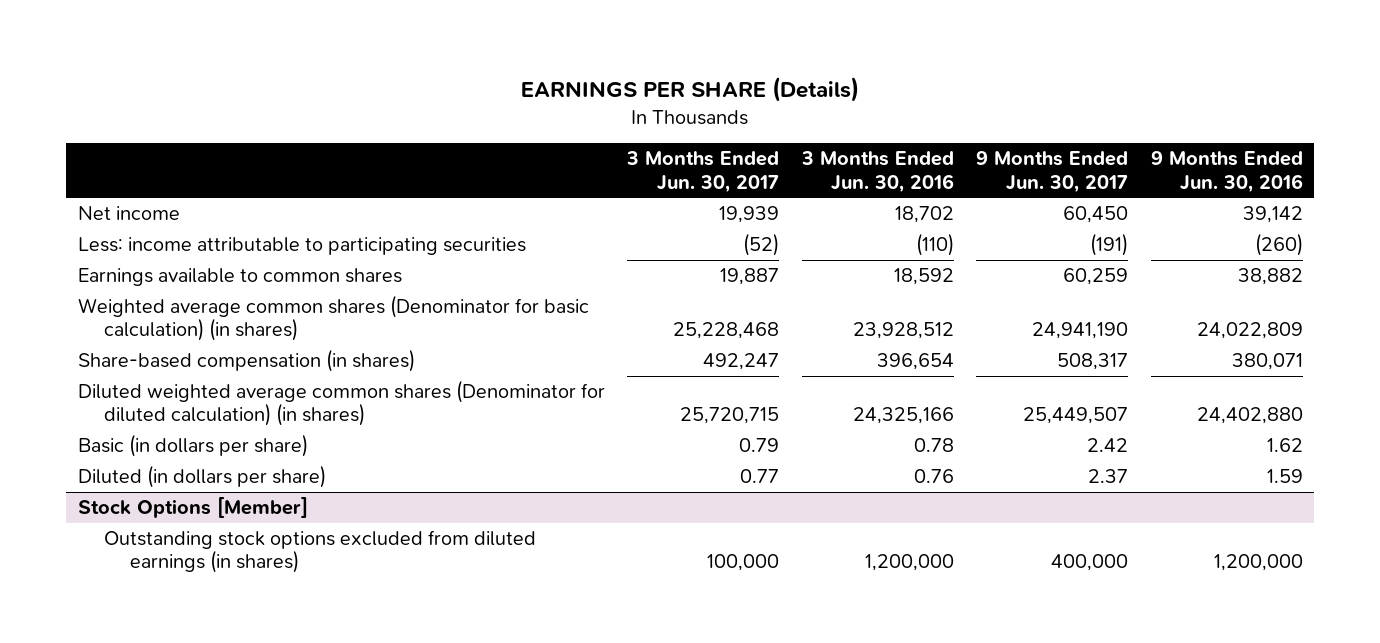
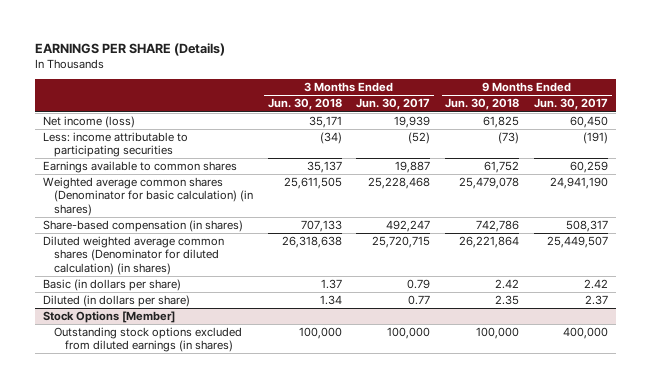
- | 3 Months Ended Jun. 30, 2017 | 3 Months Ended Jun. 30, 2016 | 9 Months Ended Jun. 30, 2017 | 9 Months Ended Jun. 30, 2016
+ | 3 Months Ended Jun. 30, 2018 | 3 Months Ended Jun. 30, 2017 | 9 Months Ended Jun. 30, 2018 | 9 Months Ended Jun. 30, 2017
- Net income | 19,939 | 18,702 | 60,450 | 39,142
+ Net income (loss) | 35,171 | 19,939 | 61,825 | 60,450

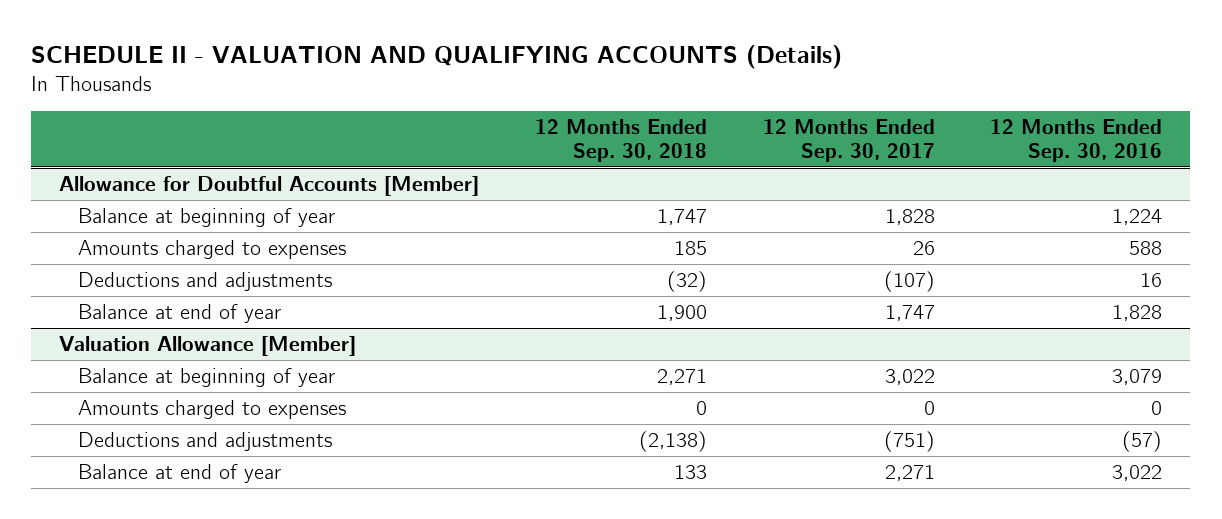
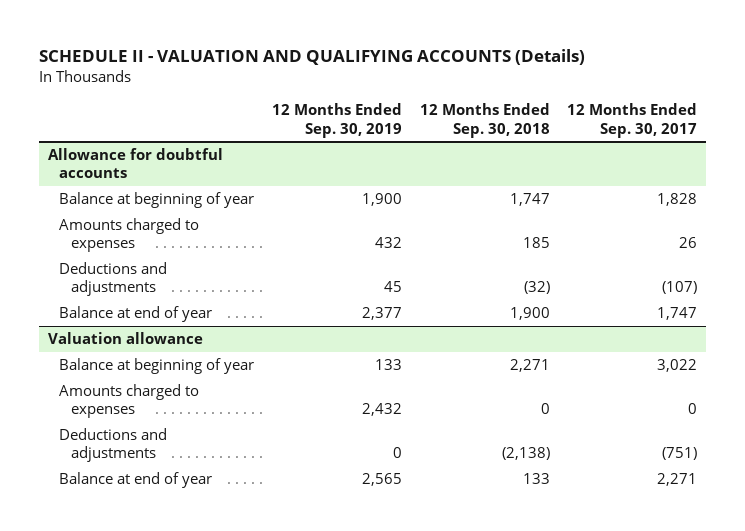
- | 12 Months Ended Sep. 30, 2018 | 12 Months Ended Sep. 30, 2017 | 12 Months Ended Sep. 30, 2016
+ | 12 Months Ended Sep. 30, 2019 | 12 Months Ended Sep. 30, 2018 | 12 Months Ended Sep. 30, 2017
- Allowance for Doubtful Accounts [Member]
+ Allowance for doubtful accounts
- Valuation Allowance [Member]
+ Valuation allowance

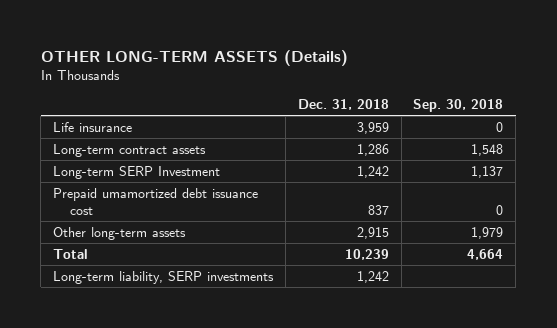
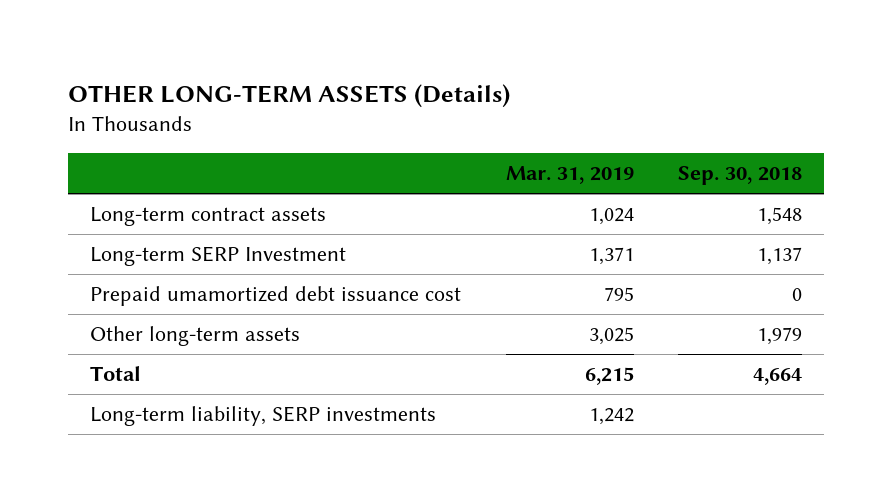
- | Dec. 31, 2018 | Sep. 30, 2018
+ | Mar. 31, 2019 | Sep. 30, 2018
- Life insurance | 3,959 | 0

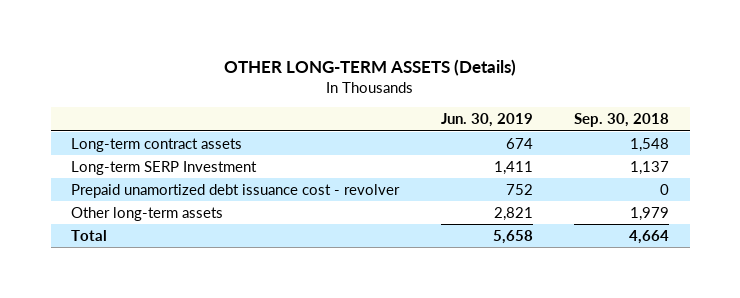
- | Mar. 31, 2019 | Sep. 30, 2018
+ | Jun. 30, 2019 | Sep. 30, 2018
- Prepaid umamortized debt issuance cost | 795 | 0
+ Prepaid unamortized debt issuance cost - revolver | 752 | 0
- Long-term liability, SERP investments | 1,242 |

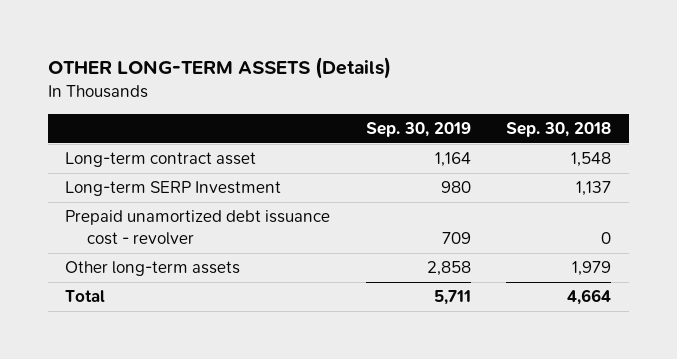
- | Jun. 30, 2019 | Sep. 30, 2018
+ | Sep. 30, 2019 | Sep. 30, 2018
- Long-term contract assets | 674 | 1,548
+ Long-term contract asset | 1,164 | 1,548

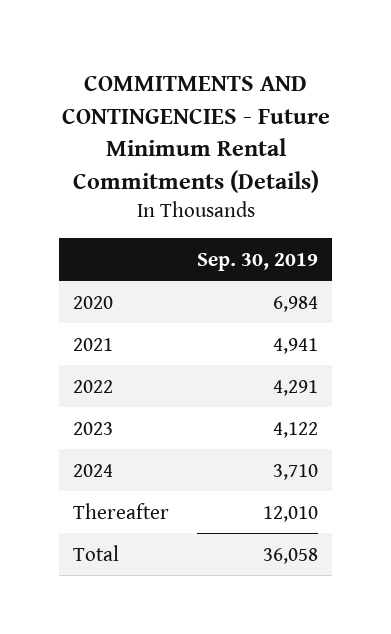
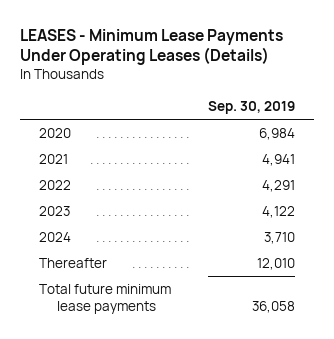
- COMMITMENTS AND CONTINGENCIES - Future Minimum Rental Commitments (Details)
+ LEASES - Minimum Lease Payments Under Operating Leases (Details)
- Total | 36,058
+ Total future minimum lease payments | 36,058

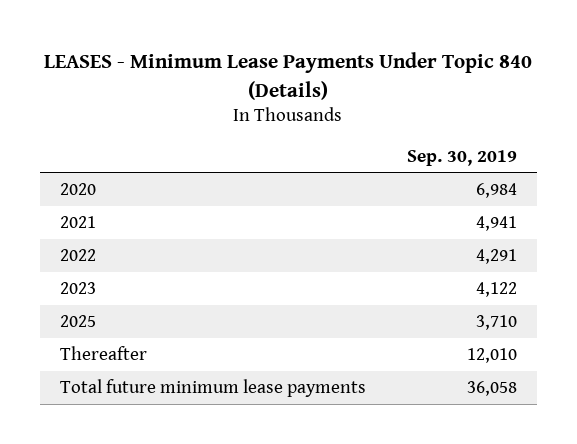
- LEASES - Minimum Lease Payments Under Operating Leases (Details)
+ LEASES - Minimum Lease Payments Under Topic 840 (Details)
- 2024 | 3,710
+ 2025 | 3,710

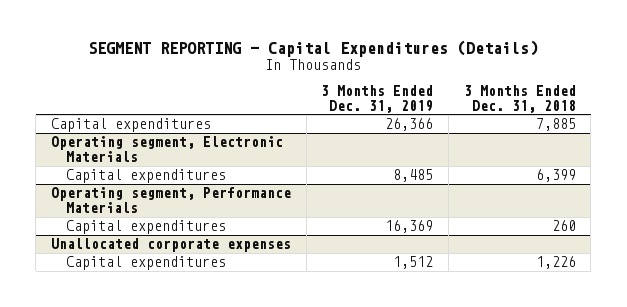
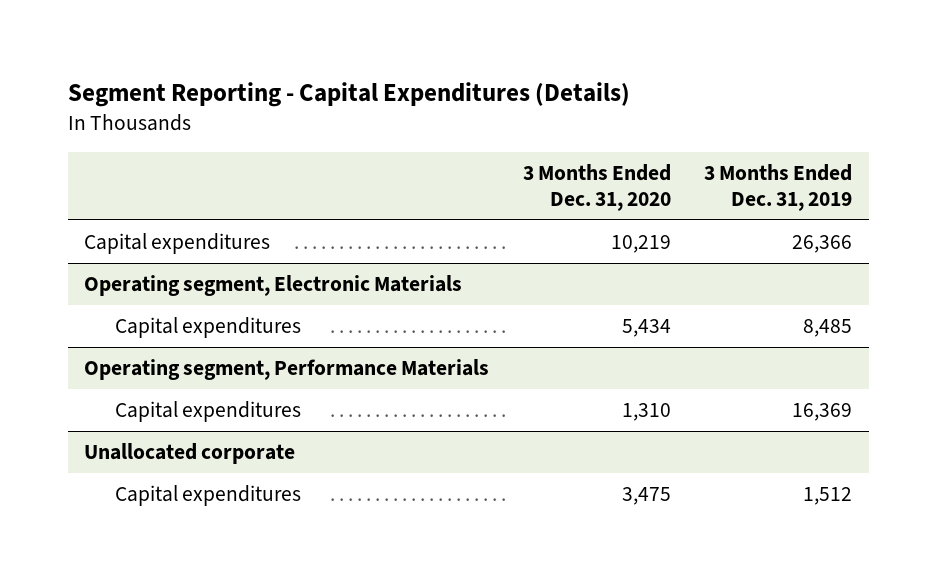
- SEGMENT REPORTING - Capital Expenditures (Details)
+ Segment Reporting - Capital Expenditures (Details)
- | 3 Months Ended Dec. 31, 2019 | 3 Months Ended Dec. 31, 2018
+ | 3 Months Ended Dec. 31, 2020 | 3 Months Ended Dec. 31, 2019
- Unallocated corporate expenses
+ Unallocated corporate

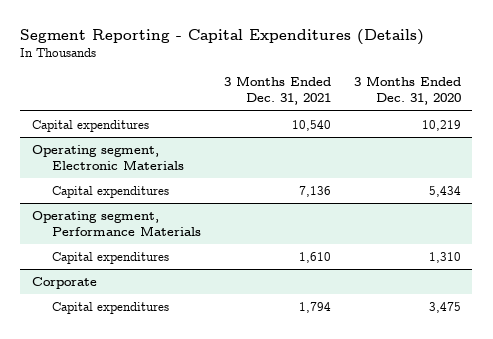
- | 3 Months Ended Dec. 31, 2020 | 3 Months Ended Dec. 31, 2019
+ | 3 Months Ended Dec. 31, 2021 | 3 Months Ended Dec. 31, 2020
- Unallocated corporate
+ Corporate

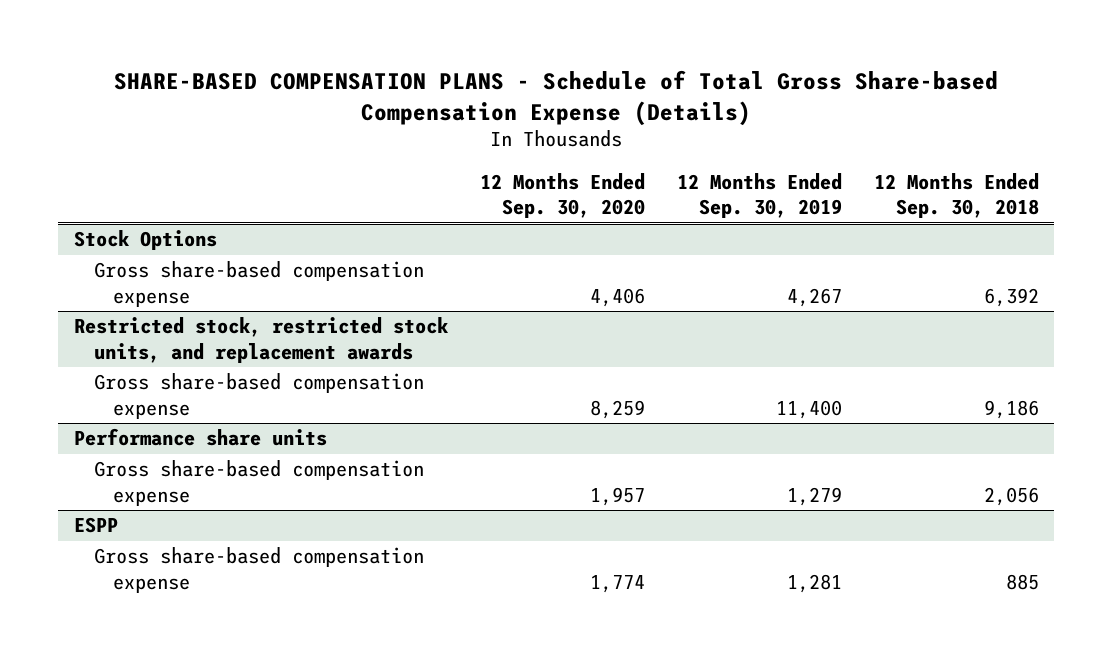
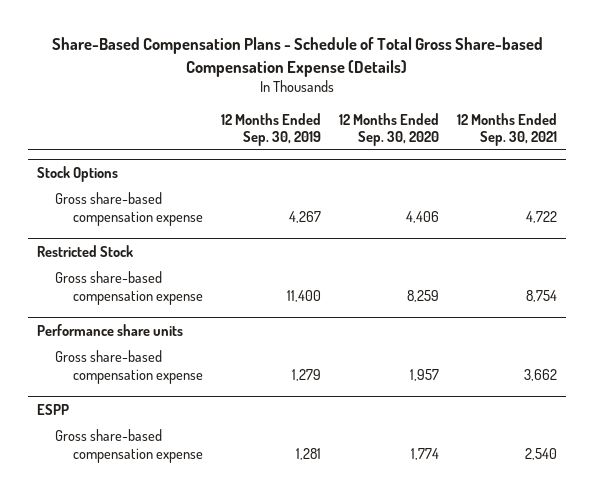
- SHARE-BASED COMPENSATION PLANS - Schedule of Total Gross Share-based Compensation Expense (Details)
+ Share-Based Compensation Plans - Schedule of Total Gross Share-based Compensation Expense (Details)
- | 12 Months Ended Sep. 30, 2020 | 12 Months Ended Sep. 30, 2019 | 12 Months Ended Sep. 30, 2018
+ | 12 Months Ended Sep. 30, 2019 | 12 Months Ended Sep. 30, 2020 | 12 Months Ended Sep. 30, 2021
- Restricted stock, restricted stock units, and replacement awards
+ Restricted Stock

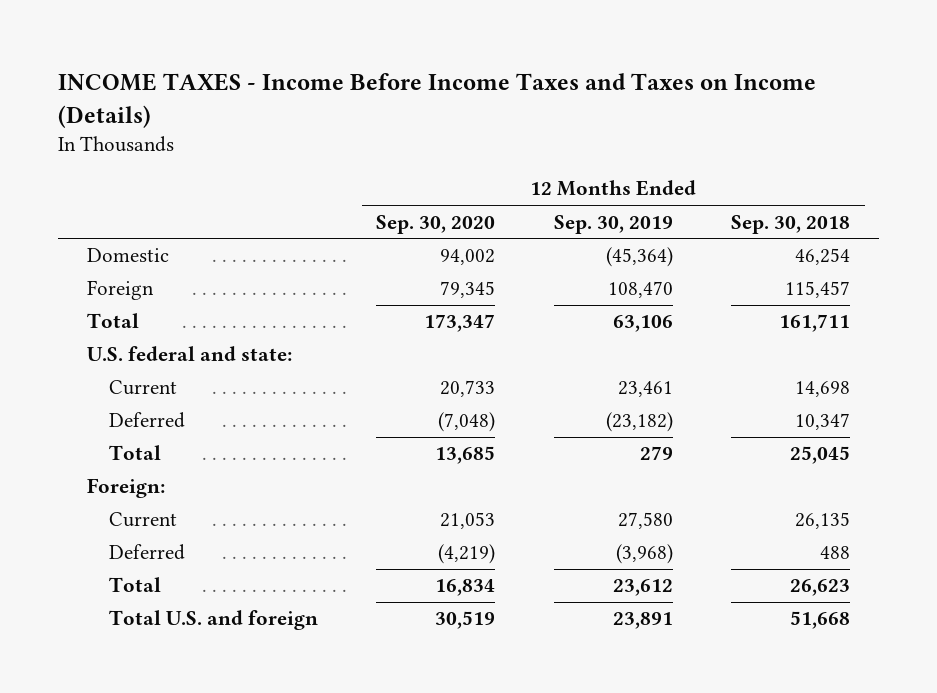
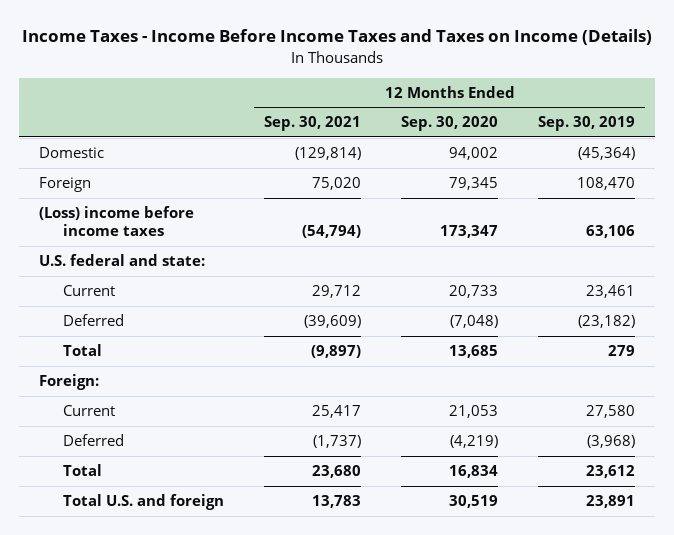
- INCOME TAXES - Income Before Income Taxes and Taxes on Income (Details)
+ Income Taxes - Income Before Income Taxes and Taxes on Income (Details)
- | 12 Months Ended Sep. 30, 2020 | 12 Months Ended Sep. 30, 2019 | 12 Months Ended Sep. 30, 2018
+ | 12 Months Ended Sep. 30, 2021 | 12 Months Ended Sep. 30, 2020 | 12 Months Ended Sep. 30, 2019
- Total | 173,347 | 63,106 | 161,711
+ (Loss) income before income taxes | (54,794) | 173,347 | 63,106

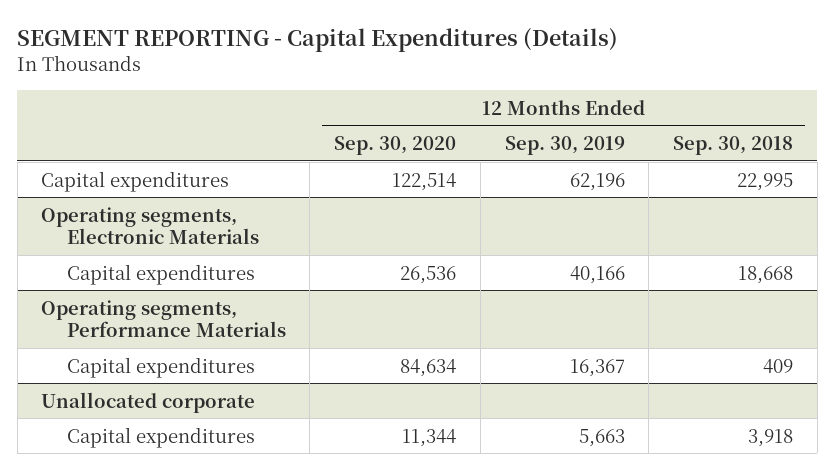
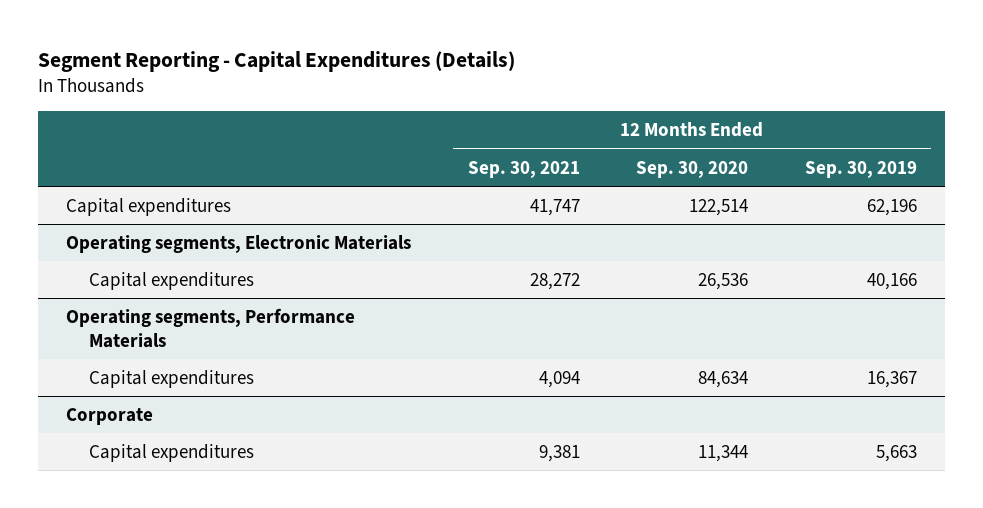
- SEGMENT REPORTING - Capital Expenditures (Details)
+ Segment Reporting - Capital Expenditures (Details)
- | 12 Months Ended Sep. 30, 2020 | 12 Months Ended Sep. 30, 2019 | 12 Months Ended Sep. 30, 2018
+ | 12 Months Ended Sep. 30, 2021 | 12 Months Ended Sep. 30, 2020 | 12 Months Ended Sep. 30, 2019
- Unallocated corporate
+ Corporate

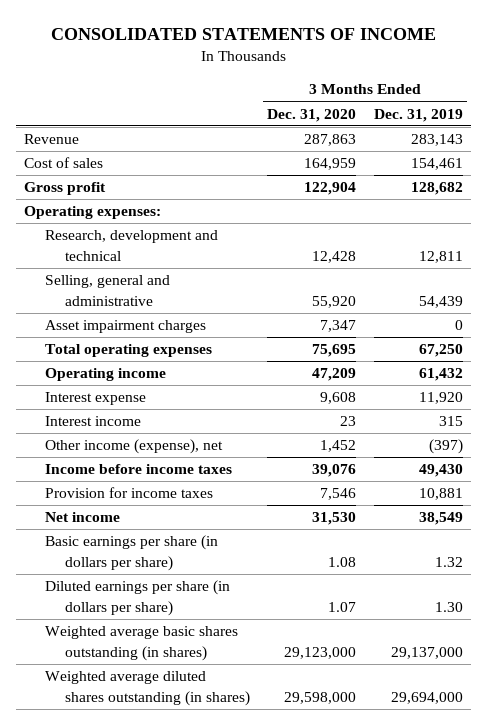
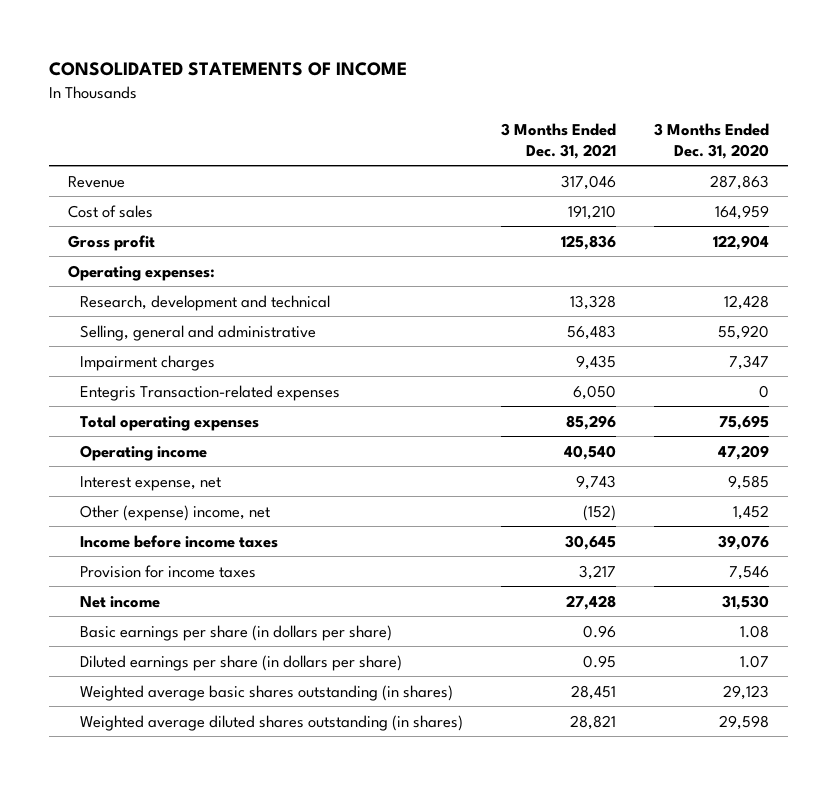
- | 3 Months Ended Dec. 31, 2020 | 3 Months Ended Dec. 31, 2019
+ | 3 Months Ended Dec. 31, 2021 | 3 Months Ended Dec. 31, 2020
- Asset impairment charges | 7,347 | 0
+ Impairment charges | 9,435 | 7,347
+ Entegris Transaction-related expenses | 6,050 | 0
- Interest expense | 9,608 | 11,920
- Interest income | 23 | 315
- Other income (expense), net | 1,452 | (397)
+ Interest expense, net | 9,743 | 9,585
+ Other (expense) income, net | (152) | 1,452
- Weighted average basic shares outstanding (in shares) | 29,123,000 | 29,137,000
- Weighted average diluted shares outstanding (in shares) | 29,598,000 | 29,694,000
+ Weighted average basic shares outstanding (in shares) | 28,451 | 29,123
+ Weighted average diluted shares outstanding (in shares) | 28,821 | 29,598

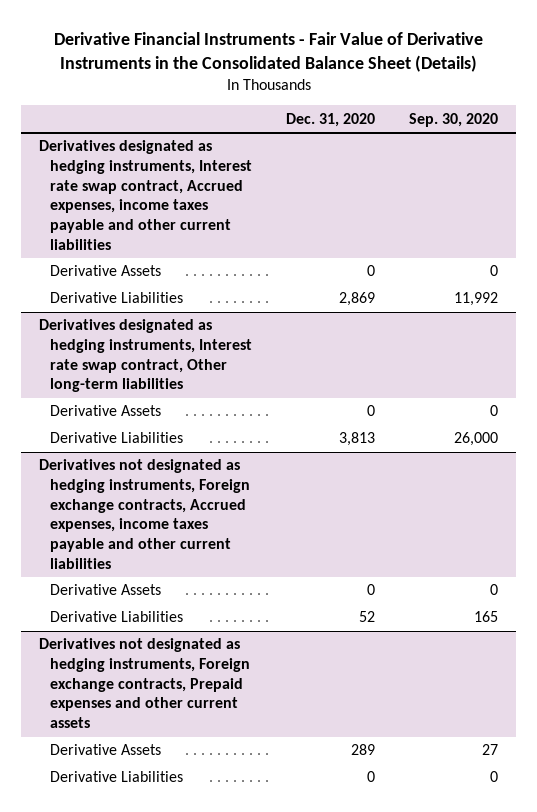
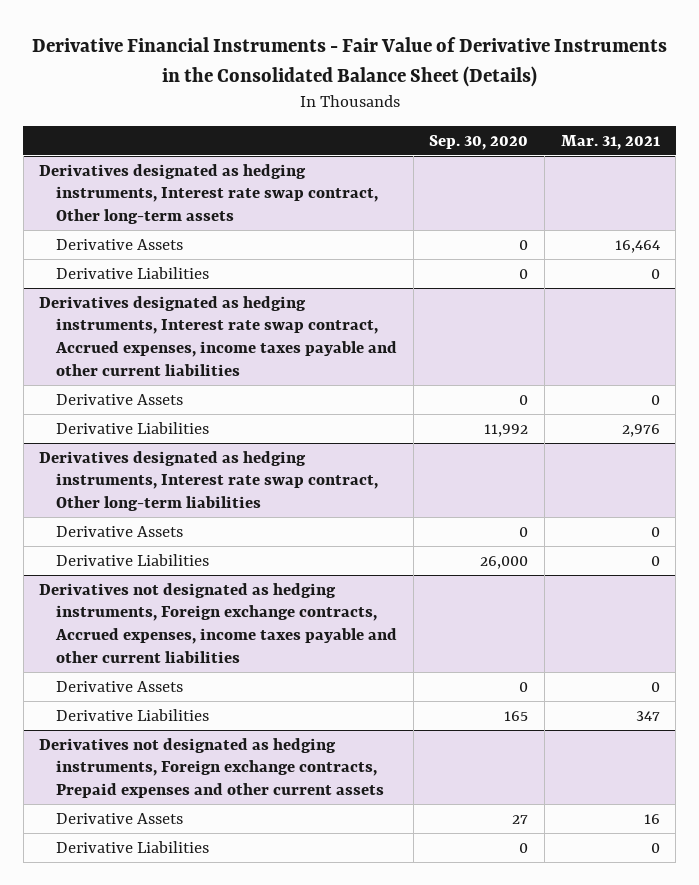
- | Dec. 31, 2020 | Sep. 30, 2020
+ | Sep. 30, 2020 | Mar. 31, 2021
+ Derivatives designated as hedging instruments, Interest rate swap contract, Other long-term assets
+ Derivative Assets | 0 | 16,464
+ Derivative Liabilities | 0 | 0

